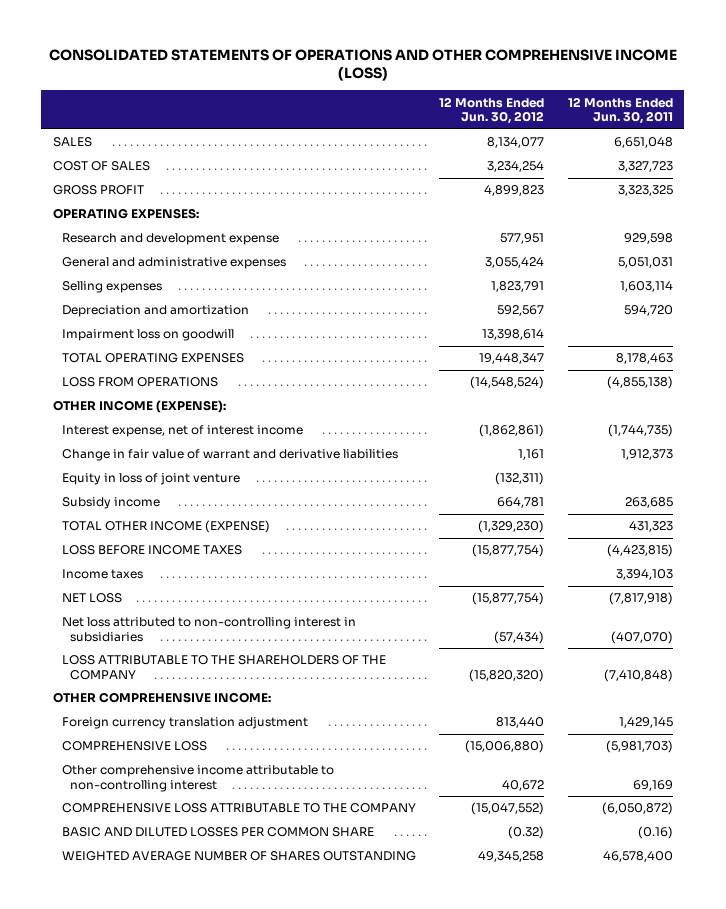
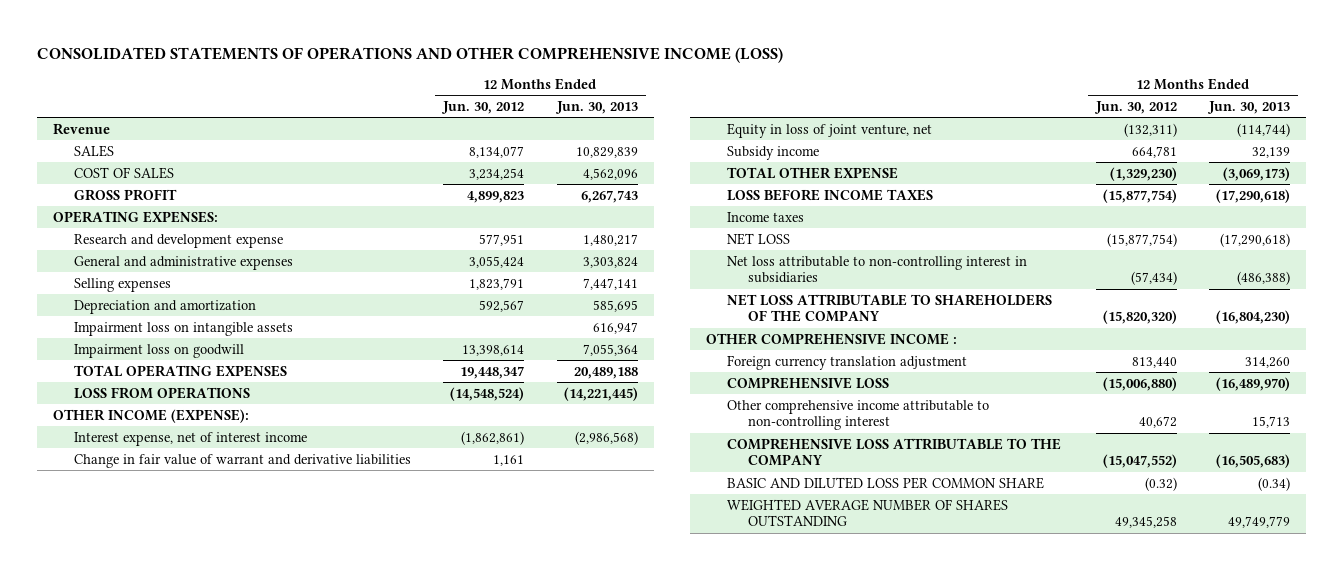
- | 12 Months Ended Jun. 30, 2012 | 12 Months Ended Jun. 30, 2011
+ | 12 Months Ended Jun. 30, 2012 | 12 Months Ended Jun. 30, 2013
+ Revenue
+ Impairment loss on intangible assets | | 616,947
- Equity in loss of joint venture | (132,311) |
+ Equity in loss of joint venture, net | (132,311) | (114,744)
- TOTAL OTHER INCOME (EXPENSE) | (1,329,230) | 431,323
+ TOTAL OTHER EXPENSE | (1,329,230) | (3,069,173)
- Net loss attributed to non-controlling interest in subsidiaries | (57,434) | (407,070)
- LOSS ATTRIBUTABLE TO THE SHAREHOLDERS OF THE COMPANY | (15,820,320) | (7,410,848)
- OTHER COMPREHENSIVE INCOME:
+ Net loss attributable to non-controlling interest in subsidiaries | (57,434) | (486,388)
+ NET LOSS ATTRIBUTABLE TO SHAREHOLDERS OF THE COMPANY | (15,820,320) | (16,804,230)
+ OTHER COMPREHENSIVE INCOME :
- BASIC AND DILUTED LOSSES PER COMMON SHARE | (0.32) | (0.16)
+ BASIC AND DILUTED LOSS PER COMMON SHARE | (0.32) | (0.34)

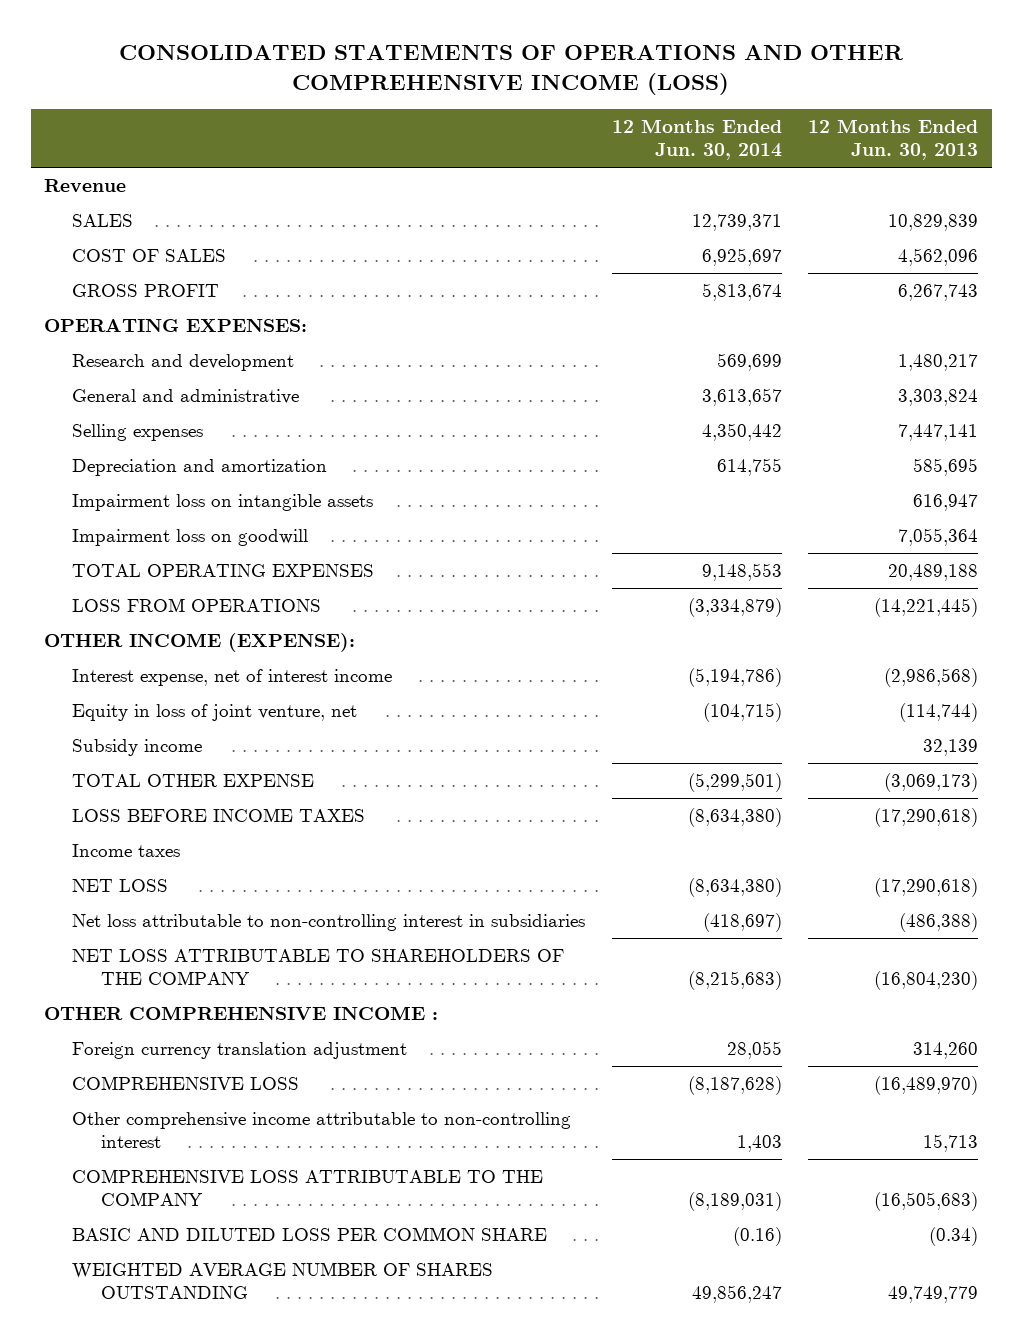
- | 12 Months Ended Jun. 30, 2012 | 12 Months Ended Jun. 30, 2013
+ | 12 Months Ended Jun. 30, 2014 | 12 Months Ended Jun. 30, 2013
- Research and development expense | 577,951 | 1,480,217
- General and administrative expenses | 3,055,424 | 3,303,824
+ Research and development | 569,699 | 1,480,217
+ General and administrative | 3,613,657 | 3,303,824
- Change in fair value of warrant and derivative liabilities | 1,161 |

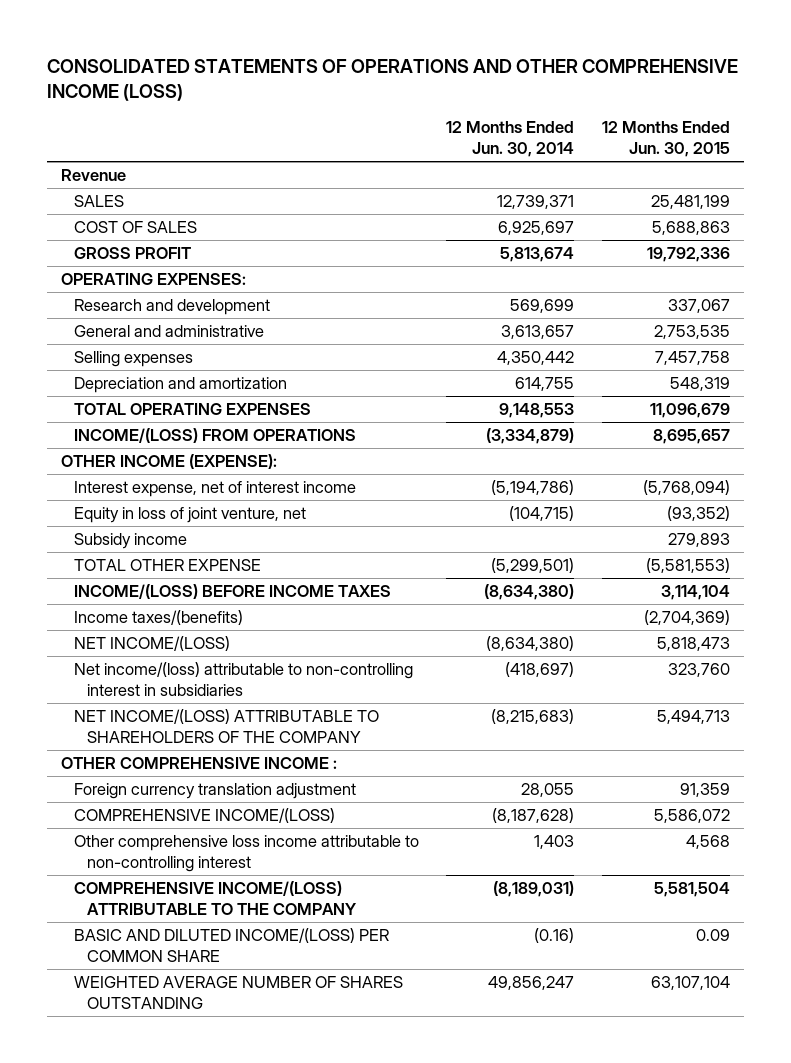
- | 12 Months Ended Jun. 30, 2014 | 12 Months Ended Jun. 30, 2013
+ | 12 Months Ended Jun. 30, 2014 | 12 Months Ended Jun. 30, 2015
- Impairment loss on intangible assets | | 616,947
- Impairment loss on goodwill | | 7,055,364
- LOSS FROM OPERATIONS | (3,334,879) | (14,221,445)
+ INCOME/(LOSS) FROM OPERATIONS | (3,334,879) | 8,695,657
- LOSS BEFORE INCOME TAXES | (8,634,380) | (17,290,618)
- Income taxes
- NET LOSS | (8,634,380) | (17,290,618)
- Net loss attributable to non-controlling interest in subsidiaries | (418,697) | (486,388)
- NET LOSS ATTRIBUTABLE TO SHAREHOLDERS OF THE COMPANY | (8,215,683) | (16,804,230)
+ INCOME/(LOSS) BEFORE INCOME TAXES | (8,634,380) | 3,114,104
+ Income taxes/(benefits) | | (2,704,369)
+ NET INCOME/(LOSS) | (8,634,380) | 5,818,473
+ Net income/(loss) attributable to non-controlling interest in subsidiaries | (418,697) | 323,760
+ NET INCOME/(LOSS) ATTRIBUTABLE TO SHAREHOLDERS OF THE COMPANY | (8,215,683) | 5,494,713
- COMPREHENSIVE LOSS | (8,187,628) | (16,489,970)
- Other comprehensive income attributable to non-controlling interest | 1,403 | 15,713
- COMPREHENSIVE LOSS ATTRIBUTABLE TO THE COMPANY | (8,189,031) | (16,505,683)
- BASIC AND DILUTED LOSS PER COMMON SHARE | (0.16) | (0.34)
+ COMPREHENSIVE INCOME/(LOSS) | (8,187,628) | 5,586,072
+ Other comprehensive loss income attributable to non-controlling interest | 1,403 | 4,568
+ COMPREHENSIVE INCOME/(LOSS) ATTRIBUTABLE TO THE COMPANY | (8,189,031) | 5,581,504
+ BASIC AND DILUTED INCOME/(LOSS) PER COMMON SHARE | (0.16) | 0.09

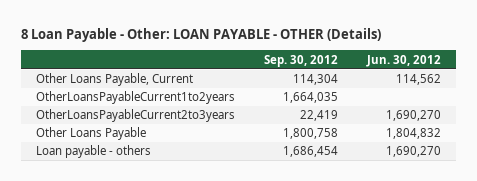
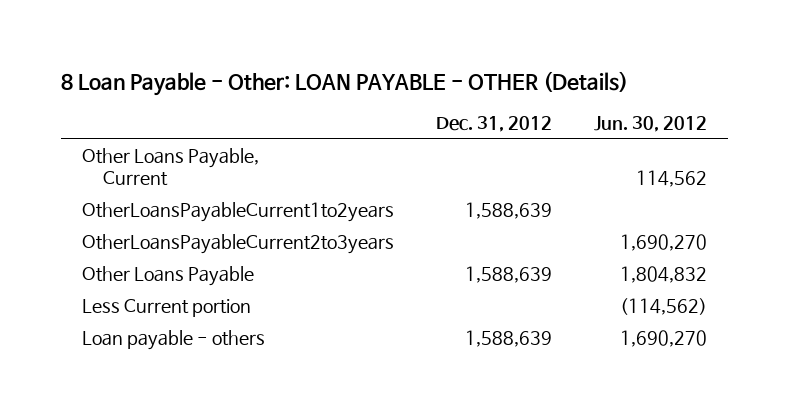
- | Sep. 30, 2012 | Jun. 30, 2012
+ | Dec. 31, 2012 | Jun. 30, 2012
+ Less Current portion | | (114,562)

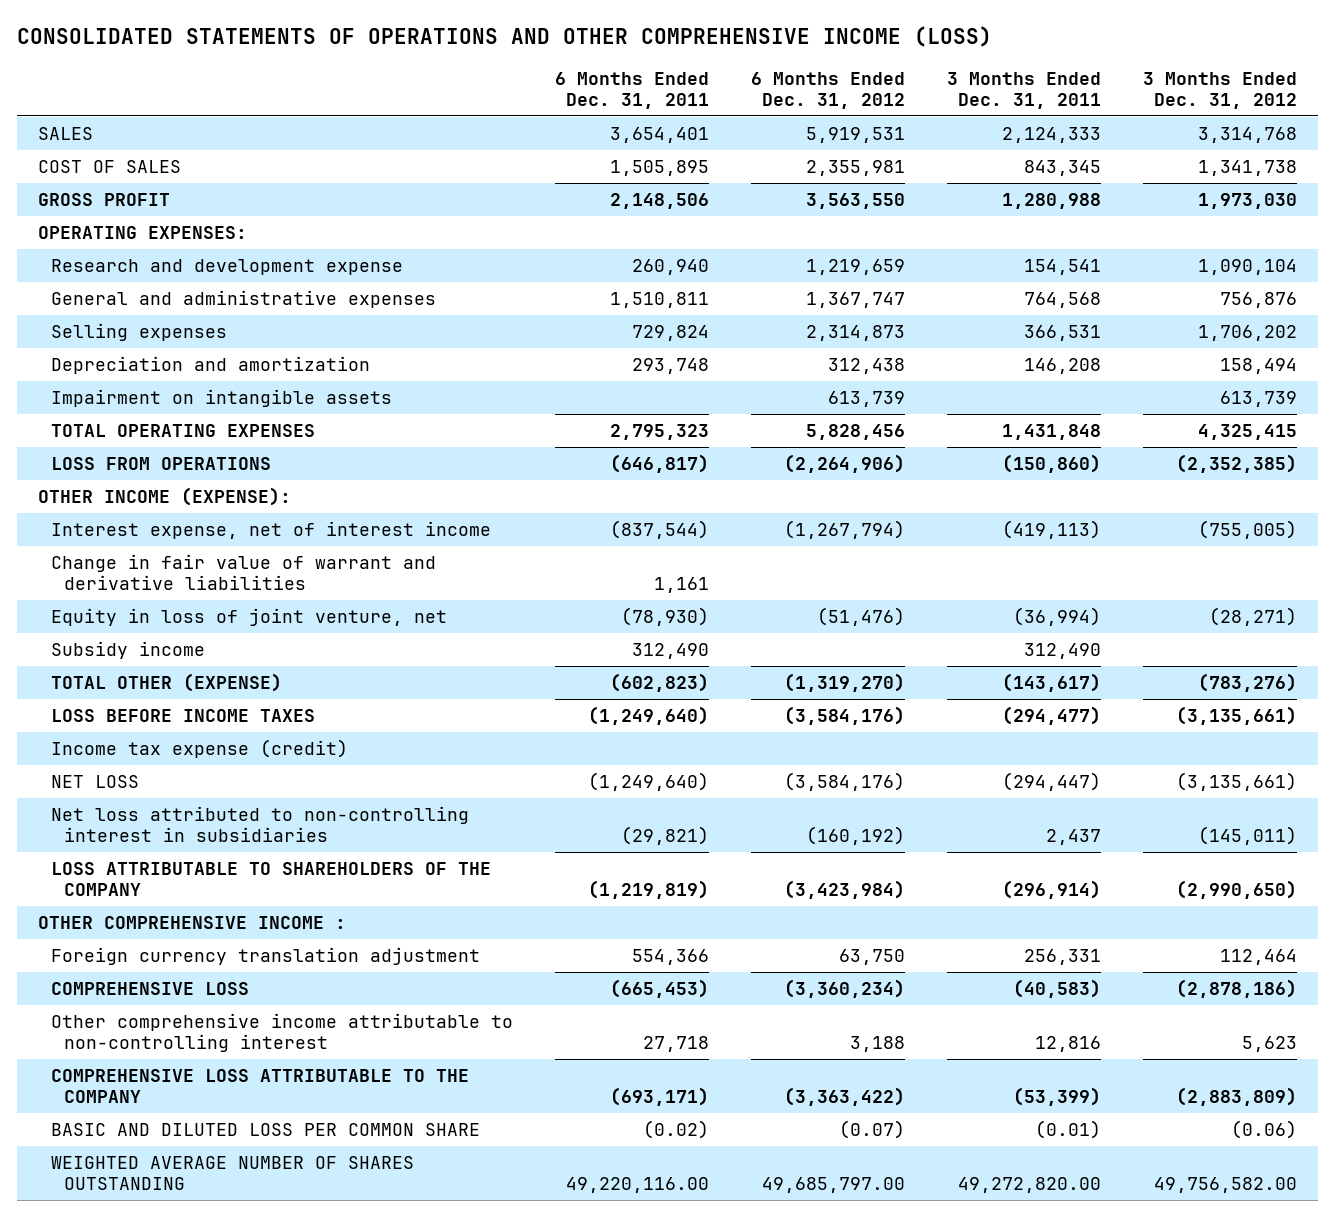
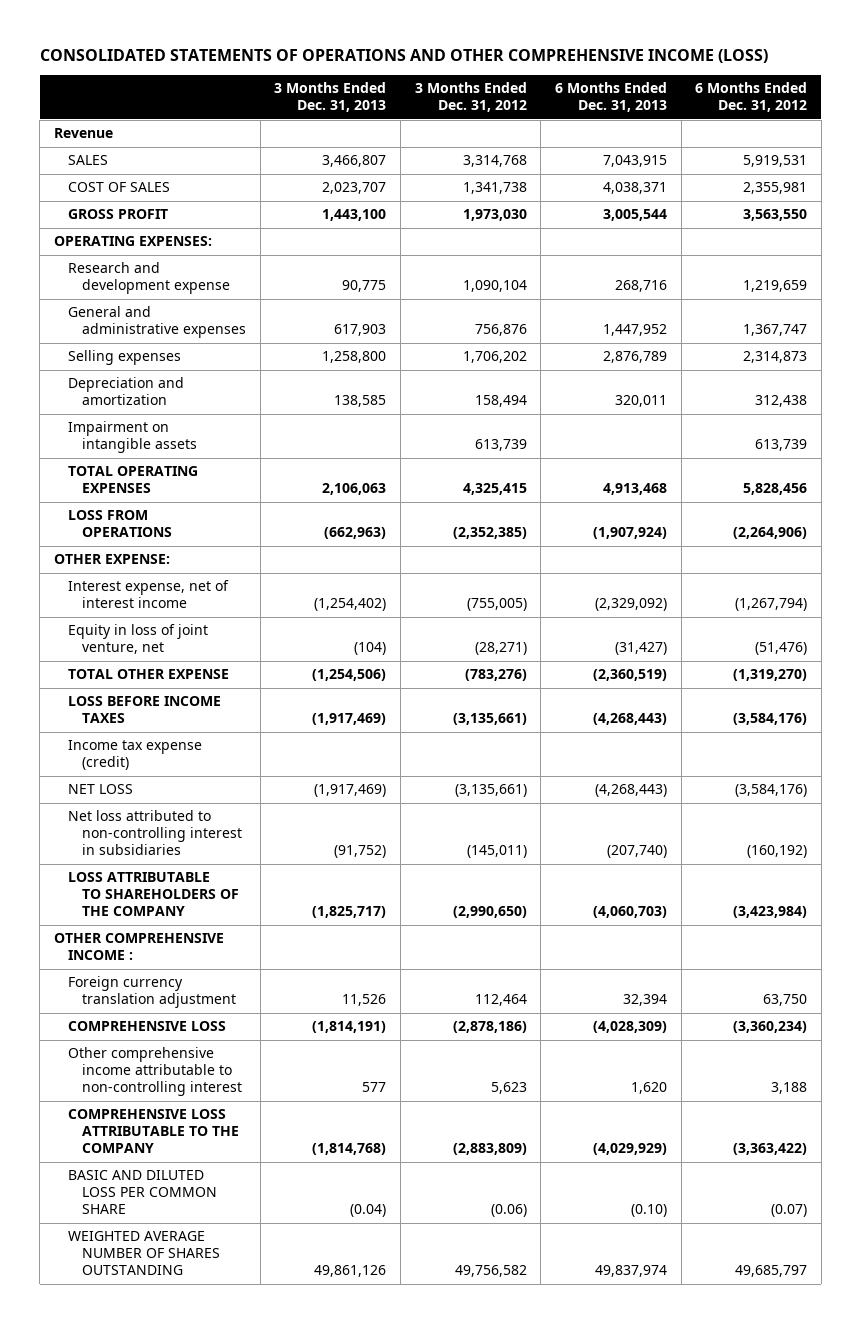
- | 6 Months Ended Dec. 31, 2011 | 6 Months Ended Dec. 31, 2012 | 3 Months Ended Dec. 31, 2011 | 3 Months Ended Dec. 31, 2012
+ | 3 Months Ended Dec. 31, 2013 | 3 Months Ended Dec. 31, 2012 | 6 Months Ended Dec. 31, 2013 | 6 Months Ended Dec. 31, 2012
+ Revenue
- OTHER INCOME (EXPENSE):
+ OTHER EXPENSE:
- Change in fair value of warrant and derivative liabilities | 1,161 | | |
- Subsidy income | 312,490 | | 312,490 |
- TOTAL OTHER (EXPENSE) | (602,823) | (1,319,270) | (143,617) | (783,276)
+ TOTAL OTHER EXPENSE | (1,254,506) | (783,276) | (2,360,519) | (1,319,270)
- WEIGHTED AVERAGE NUMBER OF SHARES OUTSTANDING | 49,220,116.00 | 49,685,797.00 | 49,272,820.00 | 49,756,582.00
+ WEIGHTED AVERAGE NUMBER OF SHARES OUTSTANDING | 49,861,126 | 49,756,582 | 49,837,974 | 49,685,797

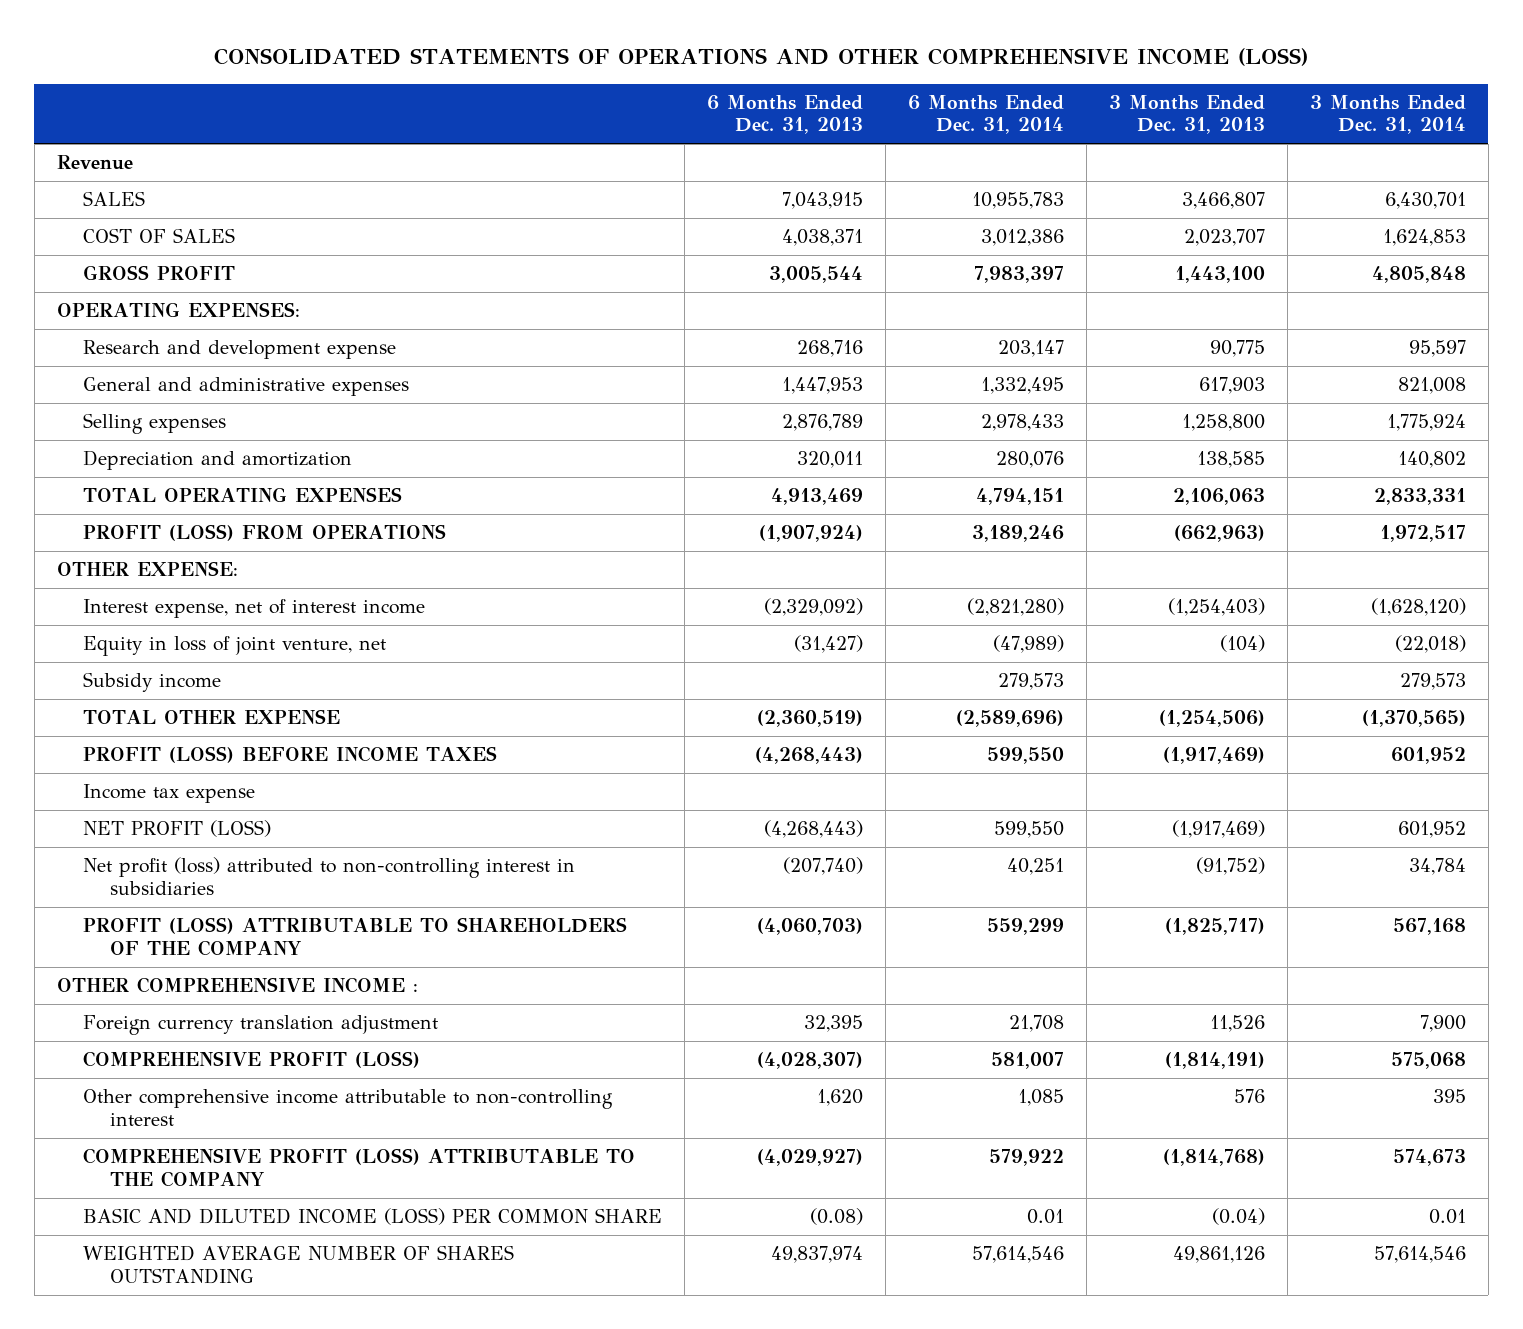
- | 3 Months Ended Dec. 31, 2013 | 3 Months Ended Dec. 31, 2012 | 6 Months Ended Dec. 31, 2013 | 6 Months Ended Dec. 31, 2012
+ | 6 Months Ended Dec. 31, 2013 | 6 Months Ended Dec. 31, 2014 | 3 Months Ended Dec. 31, 2013 | 3 Months Ended Dec. 31, 2014
- General and administrative expenses | 617,903 | 756,876 | 1,447,952 | 1,367,747
+ General and administrative expenses | 1,447,953 | 1,332,495 | 617,903 | 821,008
- Impairment on intangible assets | | 613,739 | | 613,739
- TOTAL OPERATING EXPENSES | 2,106,063 | 4,325,415 | 4,913,468 | 5,828,456
- LOSS FROM OPERATIONS | (662,963) | (2,352,385) | (1,907,924) | (2,264,906)
+ TOTAL OPERATING EXPENSES | 4,913,469 | 4,794,151 | 2,106,063 | 2,833,331
+ PROFIT (LOSS) FROM OPERATIONS | (1,907,924) | 3,189,246 | (662,963) | 1,972,517
- Interest expense, net of interest income | (1,254,402) | (755,005) | (2,329,092) | (1,267,794)
+ Interest expense, net of interest income | (2,329,092) | (2,821,280) | (1,254,403) | (1,628,120)
+ Subsidy income | | 279,573 | | 279,573
- LOSS BEFORE INCOME TAXES | (1,917,469) | (3,135,661) | (4,268,443) | (3,584,176)
- Income tax expense (credit)
- NET LOSS | (1,917,469) | (3,135,661) | (4,268,443) | (3,584,176)
- Net loss attributed to non-controlling interest in subsidiaries | (91,752) | (145,011) | (207,740) | (160,192)
- LOSS ATTRIBUTABLE TO SHAREHOLDERS OF THE COMPANY | (1,825,717) | (2,990,650) | (4,060,703) | (3,423,984)
+ PROFIT (LOSS) BEFORE INCOME TAXES | (4,268,443) | 599,550 | (1,917,469) | 601,952
+ Income tax expense
+ NET PROFIT (LOSS) | (4,268,443) | 599,550 | (1,917,469) | 601,952
+ Net profit (loss) attributed to non-controlling interest in subsidiaries | (207,740) | 40,251 | (91,752) | 34,784
+ PROFIT (LOSS) ATTRIBUTABLE TO SHAREHOLDERS OF THE COMPANY | (4,060,703) | 559,299 | (1,825,717) | 567,168
- Foreign currency translation adjustment | 11,526 | 112,464 | 32,394 | 63,750
- COMPREHENSIVE LOSS | (1,814,191) | (2,878,186) | (4,028,309) | (3,360,234)
- Other comprehensive income attributable to non-controlling interest | 577 | 5,623 | 1,620 | 3,188
- COMPREHENSIVE LOSS ATTRIBUTABLE TO THE COMPANY | (1,814,768) | (2,883,809) | (4,029,929) | (3,363,422)
- BASIC AND DILUTED LOSS PER COMMON SHARE | (0.04) | (0.06) | (0.10) | (0.07)
+ Foreign currency translation adjustment | 32,395 | 21,708 | 11,526 | 7,900
+ COMPREHENSIVE PROFIT (LOSS) | (4,028,307) | 581,007 | (1,814,191) | 575,068
+ Other comprehensive income attributable to non-controlling interest | 1,620 | 1,085 | 576 | 395
+ COMPREHENSIVE PROFIT (LOSS) ATTRIBUTABLE TO THE COMPANY | (4,029,927) | 579,922 | (1,814,768) | 574,673
+ BASIC AND DILUTED INCOME (LOSS) PER COMMON SHARE | (0.08) | 0.01 | (0.04) | 0.01

